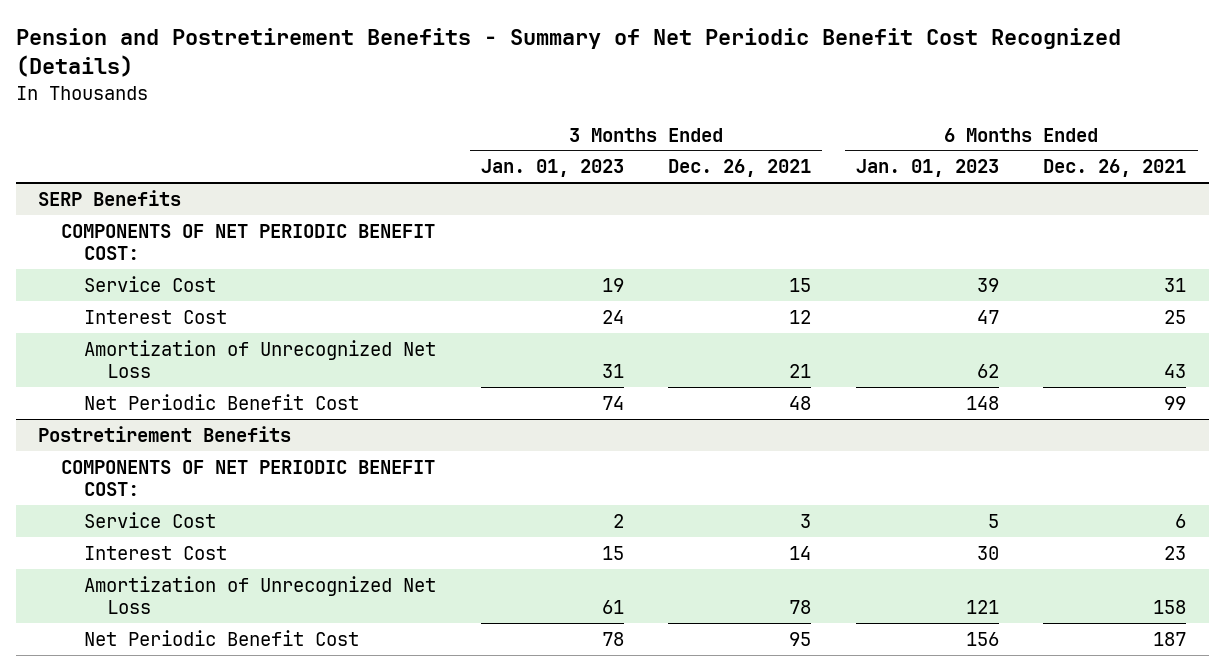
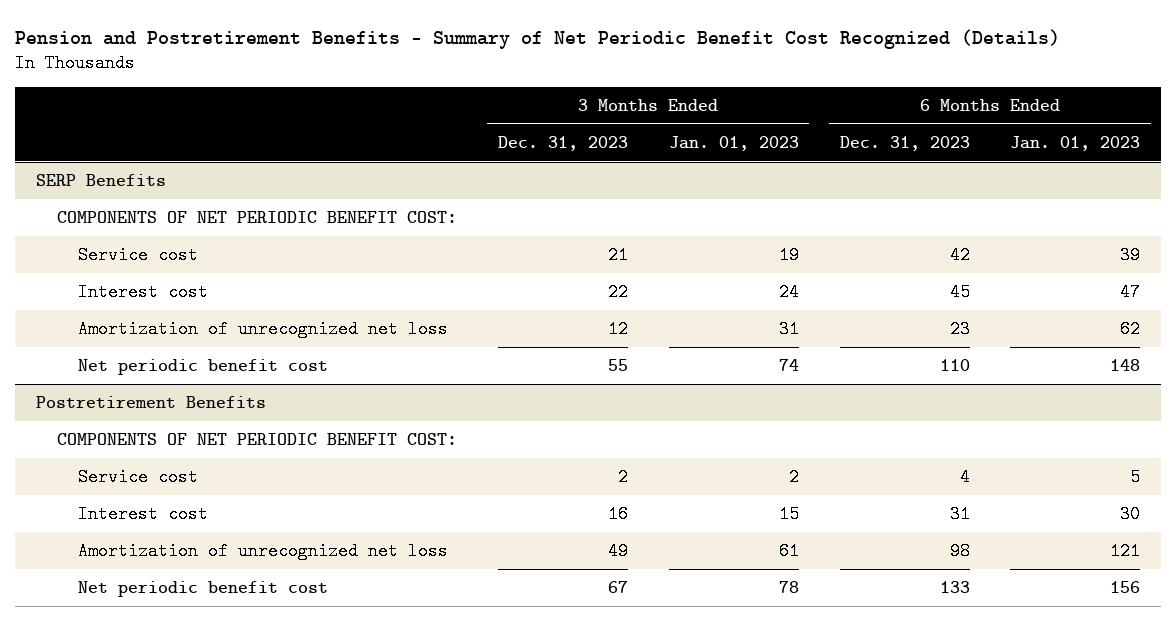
- | 3 Months Ended Jan. 01, 2023 | 3 Months Ended Dec. 26, 2021 | 6 Months Ended Jan. 01, 2023 | 6 Months Ended Dec. 26, 2021
+ | 3 Months Ended Dec. 31, 2023 | 3 Months Ended Jan. 01, 2023 | 6 Months Ended Dec. 31, 2023 | 6 Months Ended Jan. 01, 2023
@ SERP Benefits
- Service Cost | 19 | 15 | 39 | 31
- Interest Cost | 24 | 12 | 47 | 25
- Amortization of Unrecognized Net Loss | 31 | 21 | 62 | 43
- Net Periodic Benefit Cost | 74 | 48 | 148 | 99
+ Service cost | 21 | 19 | 42 | 39
+ Interest cost | 22 | 24 | 45 | 47
+ Amortization of unrecognized net loss | 12 | 31 | 23 | 62
+ Net periodic benefit cost | 55 | 74 | 110 | 148
@ Postretirement Benefits
- Service Cost | 2 | 3 | 5 | 6
- Interest Cost | 15 | 14 | 30 | 23
- Amortization of Unrecognized Net Loss | 61 | 78 | 121 | 158
- Net Periodic Benefit Cost | 78 | 95 | 156 | 187
+ Service cost | 2 | 2 | 4 | 5
+ Interest cost | 16 | 15 | 31 | 30
+ Amortization of unrecognized net loss | 49 | 61 | 98 | 121
+ Net periodic benefit cost | 67 | 78 | 133 | 156

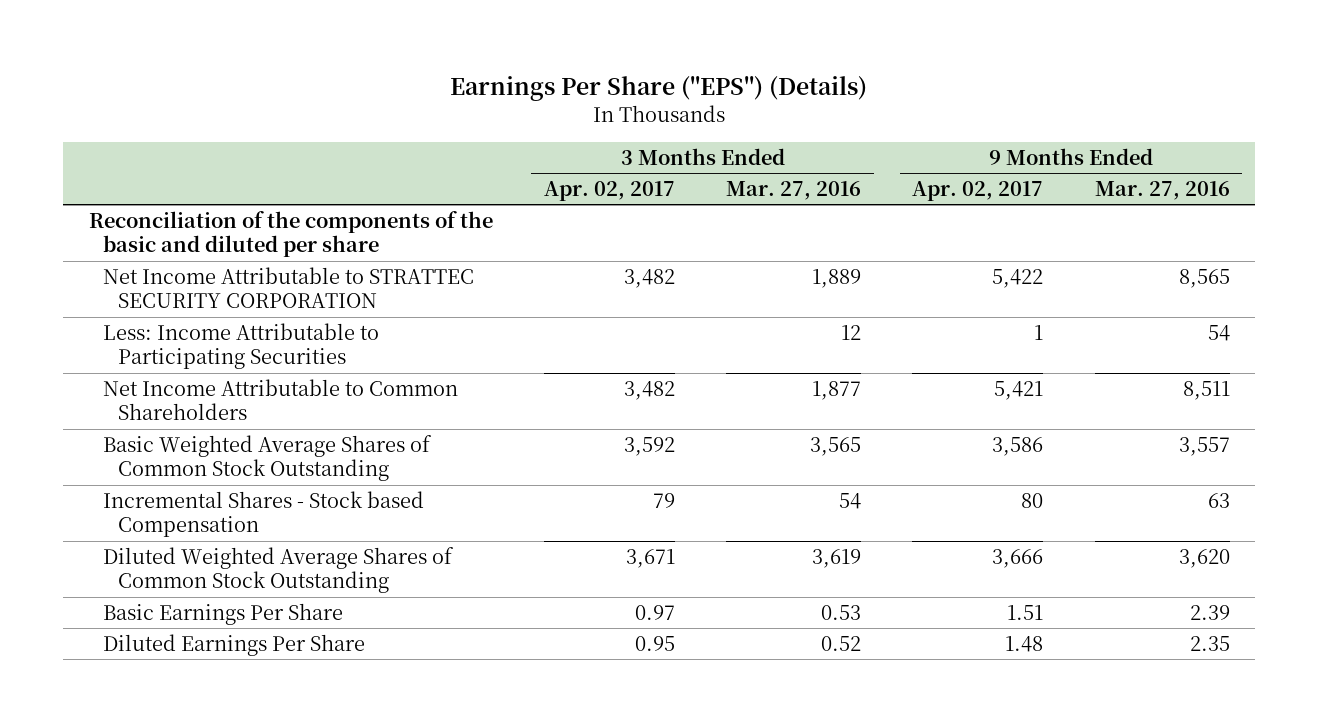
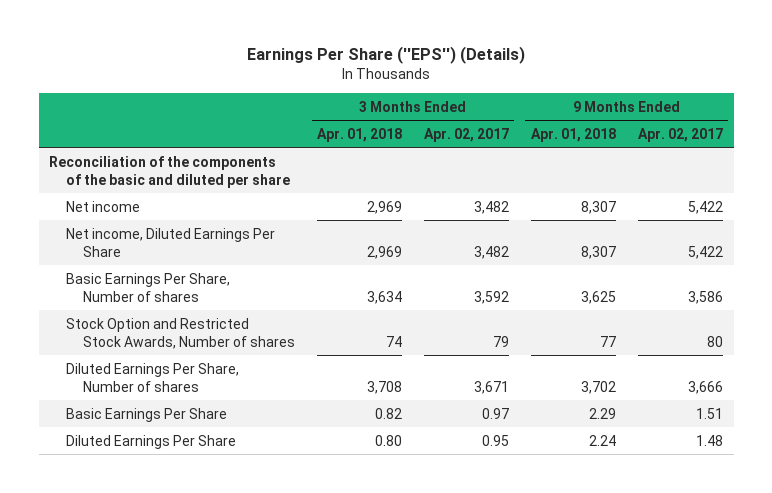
- | 3 Months Ended Apr. 02, 2017 | 3 Months Ended Mar. 27, 2016 | 9 Months Ended Apr. 02, 2017 | 9 Months Ended Mar. 27, 2016
+ | 3 Months Ended Apr. 01, 2018 | 3 Months Ended Apr. 02, 2017 | 9 Months Ended Apr. 01, 2018 | 9 Months Ended Apr. 02, 2017
- Net Income Attributable to STRATTEC SECURITY CORPORATION | 3,482 | 1,889 | 5,422 | 8,565
- Less: Income Attributable to Participating Securities | | 12 | 1 | 54
- Net Income Attributable to Common Shareholders | 3,482 | 1,877 | 5,421 | 8,511
- Basic Weighted Average Shares of Common Stock Outstanding | 3,592 | 3,565 | 3,586 | 3,557
- Incremental Shares - Stock based Compensation | 79 | 54 | 80 | 63
- Diluted Weighted Average Shares of Common Stock Outstanding | 3,671 | 3,619 | 3,666 | 3,620
+ Net income | 2,969 | 3,482 | 8,307 | 5,422
+ Net income, Diluted Earnings Per Share | 2,969 | 3,482 | 8,307 | 5,422
+ Basic Earnings Per Share, Number of shares | 3,634 | 3,592 | 3,625 | 3,586
+ Stock Option and Restricted Stock Awards, Number of shares | 74 | 79 | 77 | 80
+ Diluted Earnings Per Share, Number of shares | 3,708 | 3,671 | 3,702 | 3,666

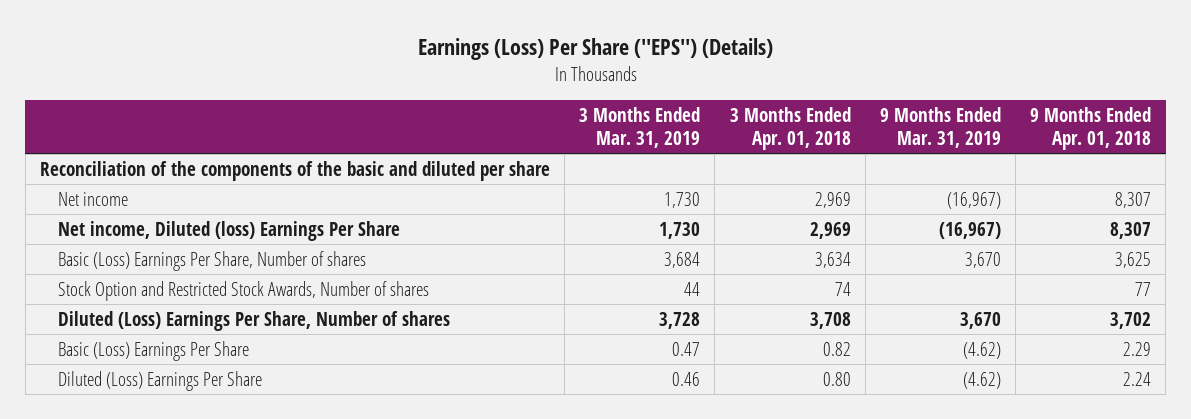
- Earnings Per Share (''EPS'') (Details)
+ Earnings (Loss) Per Share (''EPS'') (Details)
- | 3 Months Ended Apr. 01, 2018 | 3 Months Ended Apr. 02, 2017 | 9 Months Ended Apr. 01, 2018 | 9 Months Ended Apr. 02, 2017
+ | 3 Months Ended Mar. 31, 2019 | 3 Months Ended Apr. 01, 2018 | 9 Months Ended Mar. 31, 2019 | 9 Months Ended Apr. 01, 2018
- Net income, Diluted Earnings Per Share | 2,969 | 3,482 | 8,307 | 5,422
- Basic Earnings Per Share, Number of shares | 3,634 | 3,592 | 3,625 | 3,586
+ Net income, Diluted (loss) Earnings Per Share | 1,730 | 2,969 | (16,967) | 8,307
+ Basic (Loss) Earnings Per Share, Number of shares | 3,684 | 3,634 | 3,670 | 3,625
- Diluted Earnings Per Share, Number of shares | 3,708 | 3,671 | 3,702 | 3,666
- Basic Earnings Per Share | 0.82 | 0.97 | 2.29 | 1.51
- Diluted Earnings Per Share | 0.80 | 0.95 | 2.24 | 1.48
+ Diluted (Loss) Earnings Per Share, Number of shares | 3,728 | 3,708 | 3,670 | 3,702
+ Basic (Loss) Earnings Per Share | 0.47 | 0.82 | (4.62) | 2.29
+ Diluted (Loss) Earnings Per Share | 0.46 | 0.80 | (4.62) | 2.24

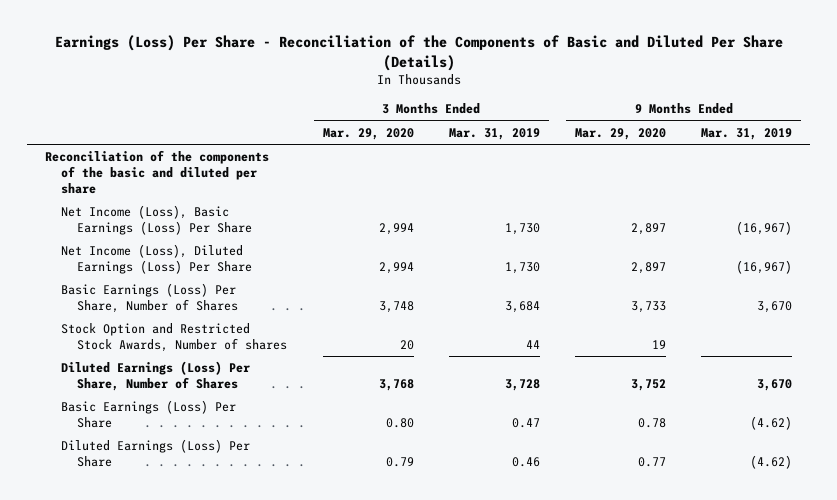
- Earnings (Loss) Per Share (''EPS'') (Details)
+ Earnings (Loss) Per Share - Reconciliation of the Components of Basic and Diluted Per Share (Details)
- | 3 Months Ended Mar. 31, 2019 | 3 Months Ended Apr. 01, 2018 | 9 Months Ended Mar. 31, 2019 | 9 Months Ended Apr. 01, 2018
+ | 3 Months Ended Mar. 29, 2020 | 3 Months Ended Mar. 31, 2019 | 9 Months Ended Mar. 29, 2020 | 9 Months Ended Mar. 31, 2019
- Net income | 1,730 | 2,969 | (16,967) | 8,307
- Net income, Diluted (loss) Earnings Per Share | 1,730 | 2,969 | (16,967) | 8,307
- Basic (Loss) Earnings Per Share, Number of shares | 3,684 | 3,634 | 3,670 | 3,625
+ Net Income (Loss), Basic Earnings (Loss) Per Share | 2,994 | 1,730 | 2,897 | (16,967)
+ Net Income (Loss), Diluted Earnings (Loss) Per Share | 2,994 | 1,730 | 2,897 | (16,967)
+ Basic Earnings (Loss) Per Share, Number of Shares | 3,748 | 3,684 | 3,733 | 3,670
- Diluted (Loss) Earnings Per Share, Number of shares | 3,728 | 3,708 | 3,670 | 3,702
- Basic (Loss) Earnings Per Share | 0.47 | 0.82 | (4.62) | 2.29
- Diluted (Loss) Earnings Per Share | 0.46 | 0.80 | (4.62) | 2.24
+ Diluted Earnings (Loss) Per Share, Number of Shares | 3,768 | 3,728 | 3,752 | 3,670
+ Basic Earnings (Loss) Per Share | 0.80 | 0.47 | 0.78 | (4.62)
+ Diluted Earnings (Loss) Per Share | 0.79 | 0.46 | 0.77 | (4.62)

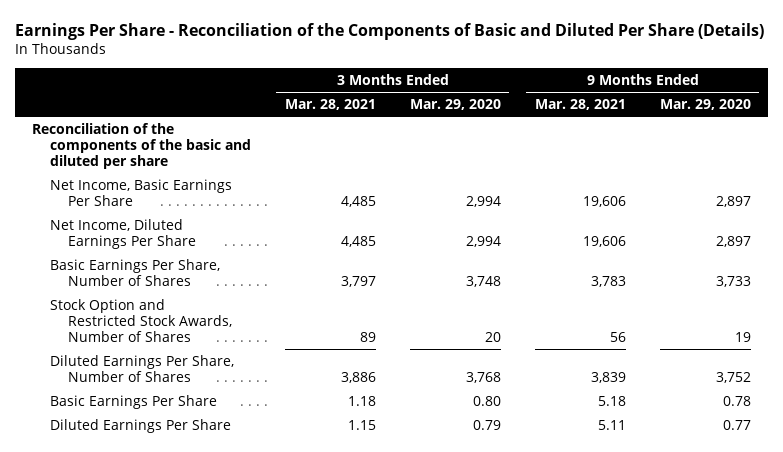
- Earnings (Loss) Per Share - Reconciliation of the Components of Basic and Diluted Per Share (Details)
+ Earnings Per Share - Reconciliation of the Components of Basic and Diluted Per Share (Details)
- | 3 Months Ended Mar. 29, 2020 | 3 Months Ended Mar. 31, 2019 | 9 Months Ended Mar. 29, 2020 | 9 Months Ended Mar. 31, 2019
+ | 3 Months Ended Mar. 28, 2021 | 3 Months Ended Mar. 29, 2020 | 9 Months Ended Mar. 28, 2021 | 9 Months Ended Mar. 29, 2020
- Net Income (Loss), Basic Earnings (Loss) Per Share | 2,994 | 1,730 | 2,897 | (16,967)
- Net Income (Loss), Diluted Earnings (Loss) Per Share | 2,994 | 1,730 | 2,897 | (16,967)
- Basic Earnings (Loss) Per Share, Number of Shares | 3,748 | 3,684 | 3,733 | 3,670
- Stock Option and Restricted Stock Awards, Number of shares | 20 | 44 | 19 |
- Diluted Earnings (Loss) Per Share, Number of Shares | 3,768 | 3,728 | 3,752 | 3,670
- Basic Earnings (Loss) Per Share | 0.80 | 0.47 | 0.78 | (4.62)
- Diluted Earnings (Loss) Per Share | 0.79 | 0.46 | 0.77 | (4.62)
+ Net Income, Basic Earnings Per Share | 4,485 | 2,994 | 19,606 | 2,897
+ Net Income, Diluted Earnings Per Share | 4,485 | 2,994 | 19,606 | 2,897
+ Basic Earnings Per Share, Number of Shares | 3,797 | 3,748 | 3,783 | 3,733
+ Stock Option and Restricted Stock Awards, Number of Shares | 89 | 20 | 56 | 19
+ Diluted Earnings Per Share, Number of Shares | 3,886 | 3,768 | 3,839 | 3,752
+ Basic Earnings Per Share | 1.18 | 0.80 | 5.18 | 0.78
+ Diluted Earnings Per Share | 1.15 | 0.79 | 5.11 | 0.77

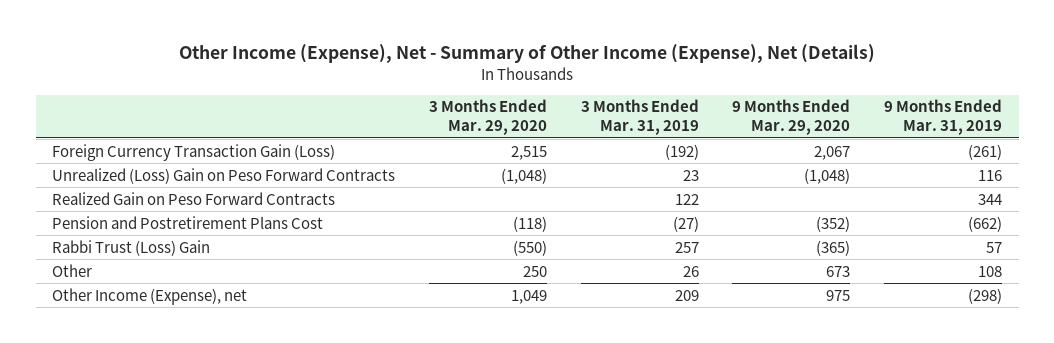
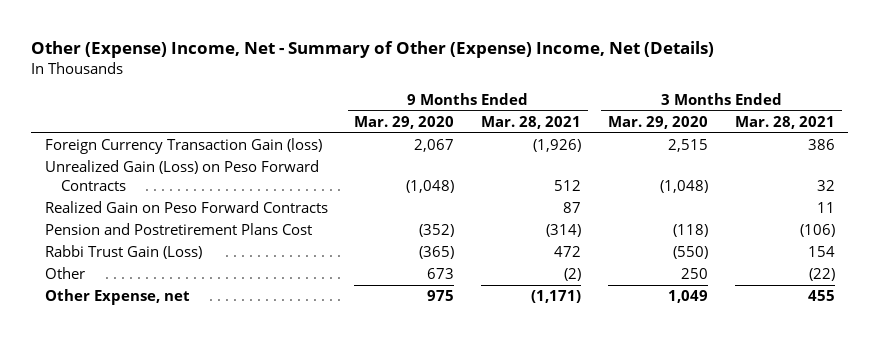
- Other Income (Expense), Net - Summary of Other Income (Expense), Net (Details)
+ Other (Expense) Income, Net - Summary of Other (Expense) Income, Net (Details)
- | 3 Months Ended Mar. 29, 2020 | 3 Months Ended Mar. 31, 2019 | 9 Months Ended Mar. 29, 2020 | 9 Months Ended Mar. 31, 2019
+ | 9 Months Ended Mar. 29, 2020 | 9 Months Ended Mar. 28, 2021 | 3 Months Ended Mar. 29, 2020 | 3 Months Ended Mar. 28, 2021
- Foreign Currency Transaction Gain (Loss) | 2,515 | (192) | 2,067 | (261)
- Unrealized (Loss) Gain on Peso Forward Contracts | (1,048) | 23 | (1,048) | 116
+ Foreign Currency Transaction Gain (loss) | 2,067 | (1,926) | 2,515 | 386
+ Unrealized Gain (Loss) on Peso Forward Contracts | (1,048) | 512 | (1,048) | 32
- Rabbi Trust (Loss) Gain | (550) | 257 | (365) | 57
+ Rabbi Trust Gain (Loss) | (365) | 472 | (550) | 154
- Other Income (Expense), net | 1,049 | 209 | 975 | (298)
+ Other Expense, net | 975 | (1,171) | 1,049 | 455

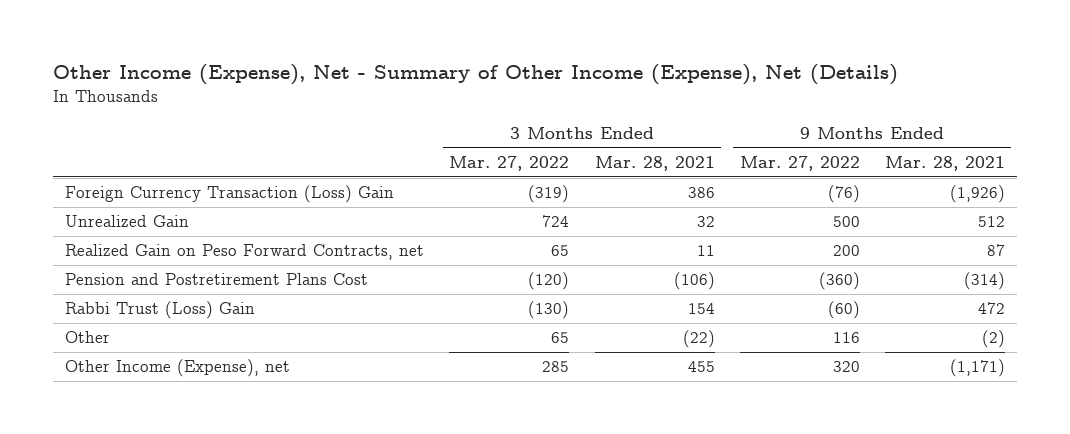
- Other (Expense) Income, Net - Summary of Other (Expense) Income, Net (Details)
+ Other Income (Expense), Net - Summary of Other Income (Expense), Net (Details)
- | 9 Months Ended Mar. 29, 2020 | 9 Months Ended Mar. 28, 2021 | 3 Months Ended Mar. 29, 2020 | 3 Months Ended Mar. 28, 2021
+ | 3 Months Ended Mar. 27, 2022 | 3 Months Ended Mar. 28, 2021 | 9 Months Ended Mar. 27, 2022 | 9 Months Ended Mar. 28, 2021
- Foreign Currency Transaction Gain (loss) | 2,067 | (1,926) | 2,515 | 386
- Unrealized Gain (Loss) on Peso Forward Contracts | (1,048) | 512 | (1,048) | 32
- Realized Gain on Peso Forward Contracts | | 87 | | 11
+ Foreign Currency Transaction (Loss) Gain | (319) | 386 | (76) | (1,926)
+ Unrealized Gain | 724 | 32 | 500 | 512
+ Realized Gain on Peso Forward Contracts, net | 65 | 11 | 200 | 87
- Rabbi Trust Gain (Loss) | (365) | 472 | (550) | 154
+ Rabbi Trust (Loss) Gain | (130) | 154 | (60) | 472
- Other Expense, net | 975 | (1,171) | 1,049 | 455
+ Other Income (Expense), net | 285 | 455 | 320 | (1,171)

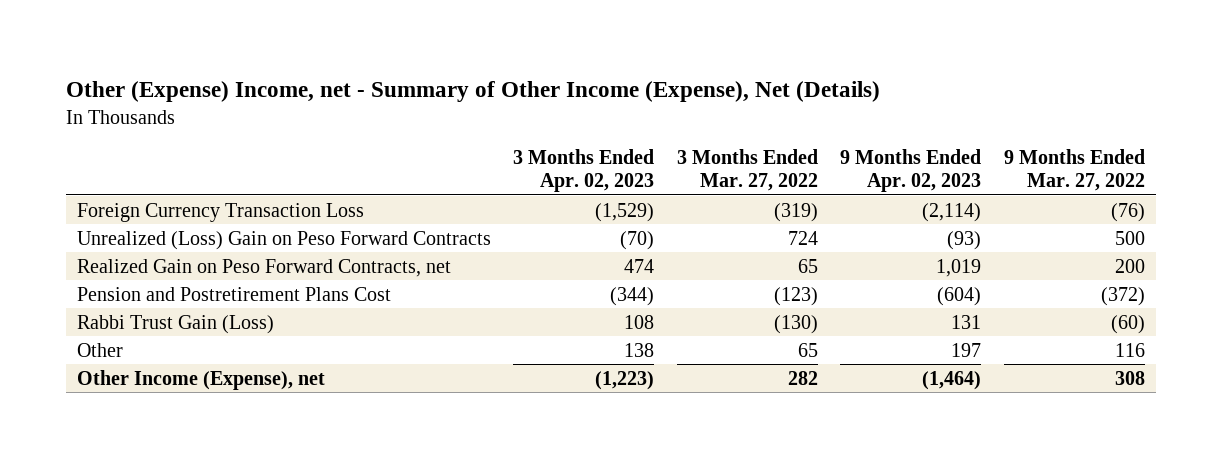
- Other Income (Expense), Net - Summary of Other Income (Expense), Net (Details)
+ Other (Expense) Income, net - Summary of Other Income (Expense), Net (Details)
- | 3 Months Ended Mar. 27, 2022 | 3 Months Ended Mar. 28, 2021 | 9 Months Ended Mar. 27, 2022 | 9 Months Ended Mar. 28, 2021
+ | 3 Months Ended Apr. 02, 2023 | 3 Months Ended Mar. 27, 2022 | 9 Months Ended Apr. 02, 2023 | 9 Months Ended Mar. 27, 2022
- Foreign Currency Transaction (Loss) Gain | (319) | 386 | (76) | (1,926)
- Unrealized Gain | 724 | 32 | 500 | 512
+ Foreign Currency Transaction Loss | (1,529) | (319) | (2,114) | (76)
+ Unrealized (Loss) Gain on Peso Forward Contracts | (70) | 724 | (93) | 500
- Pension and Postretirement Plans Cost | (120) | (106) | (360) | (314)
- Rabbi Trust (Loss) Gain | (130) | 154 | (60) | 472
+ Pension and Postretirement Plans Cost | (344) | (123) | (604) | (372)
+ Rabbi Trust Gain (Loss) | 108 | (130) | 131 | (60)
- Other Income (Expense), net | 285 | 455 | 320 | (1,171)
+ Other Income (Expense), net | (1,223) | 282 | (1,464) | 308

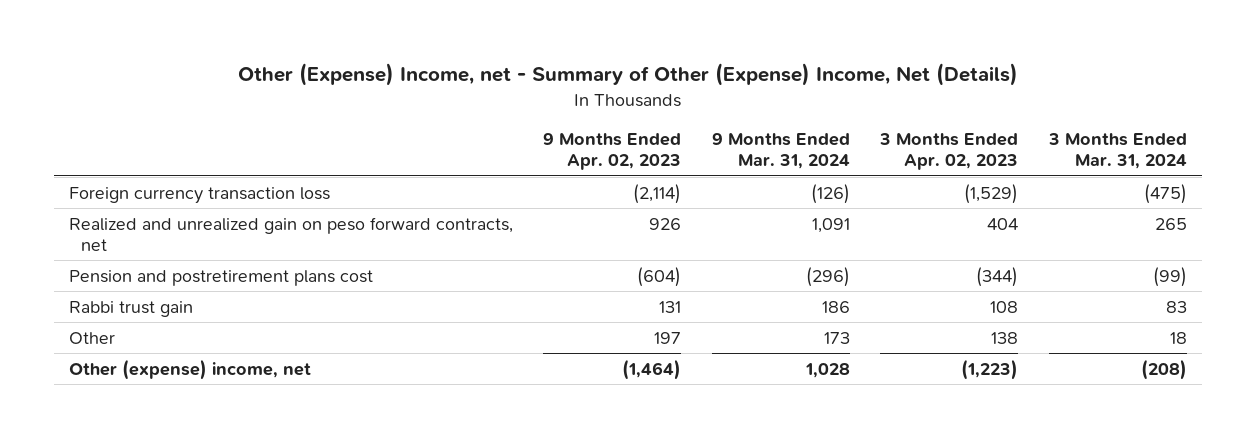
- Other (Expense) Income, net - Summary of Other Income (Expense), Net (Details)
+ Other (Expense) Income, net - Summary of Other (Expense) Income, Net (Details)
- | 3 Months Ended Apr. 02, 2023 | 3 Months Ended Mar. 27, 2022 | 9 Months Ended Apr. 02, 2023 | 9 Months Ended Mar. 27, 2022
+ | 9 Months Ended Apr. 02, 2023 | 9 Months Ended Mar. 31, 2024 | 3 Months Ended Apr. 02, 2023 | 3 Months Ended Mar. 31, 2024
- Foreign Currency Transaction Loss | (1,529) | (319) | (2,114) | (76)
- Unrealized (Loss) Gain on Peso Forward Contracts | (70) | 724 | (93) | 500
- Realized Gain on Peso Forward Contracts, net | 474 | 65 | 1,019 | 200
- Pension and Postretirement Plans Cost | (344) | (123) | (604) | (372)
- Rabbi Trust Gain (Loss) | 108 | (130) | 131 | (60)
+ Foreign currency transaction loss | (2,114) | (126) | (1,529) | (475)
+ Realized and unrealized gain on peso forward contracts, net | 926 | 1,091 | 404 | 265
+ Pension and postretirement plans cost | (604) | (296) | (344) | (99)
+ Rabbi trust gain | 131 | 186 | 108 | 83
- Other Income (Expense), net | (1,223) | 282 | (1,464) | 308
+ Other (expense) income, net | (1,464) | 1,028 | (1,223) | (208)

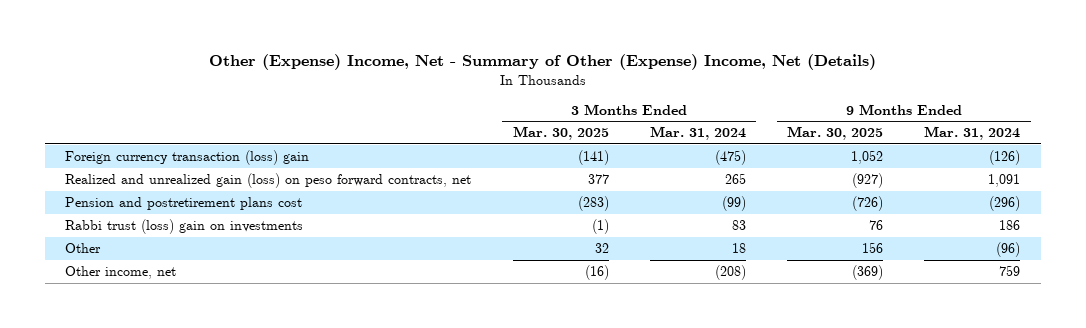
- Other (Expense) Income, net - Summary of Other (Expense) Income, Net (Details)
+ Other (Expense) Income, Net - Summary of Other (Expense) Income, Net (Details)
- | 9 Months Ended Apr. 02, 2023 | 9 Months Ended Mar. 31, 2024 | 3 Months Ended Apr. 02, 2023 | 3 Months Ended Mar. 31, 2024
+ | 3 Months Ended Mar. 30, 2025 | 3 Months Ended Mar. 31, 2024 | 9 Months Ended Mar. 30, 2025 | 9 Months Ended Mar. 31, 2024
- Foreign currency transaction loss | (2,114) | (126) | (1,529) | (475)
- Realized and unrealized gain on peso forward contracts, net | 926 | 1,091 | 404 | 265
+ Foreign currency transaction (loss) gain | (141) | (475) | 1,052 | (126)
+ Realized and unrealized gain (loss) on peso forward contracts, net | 377 | 265 | (927) | 1,091
- Rabbi trust gain | 131 | 186 | 108 | 83
- Other | 197 | 173 | 138 | 18
- Other (expense) income, net | (1,464) | 1,028 | (1,223) | (208)
+ Rabbi trust (loss) gain on investments | (1) | 83 | 76 | 186
+ Other | 32 | 18 | 156 | (96)
+ Other income, net | (16) | (208) | (369) | 759

